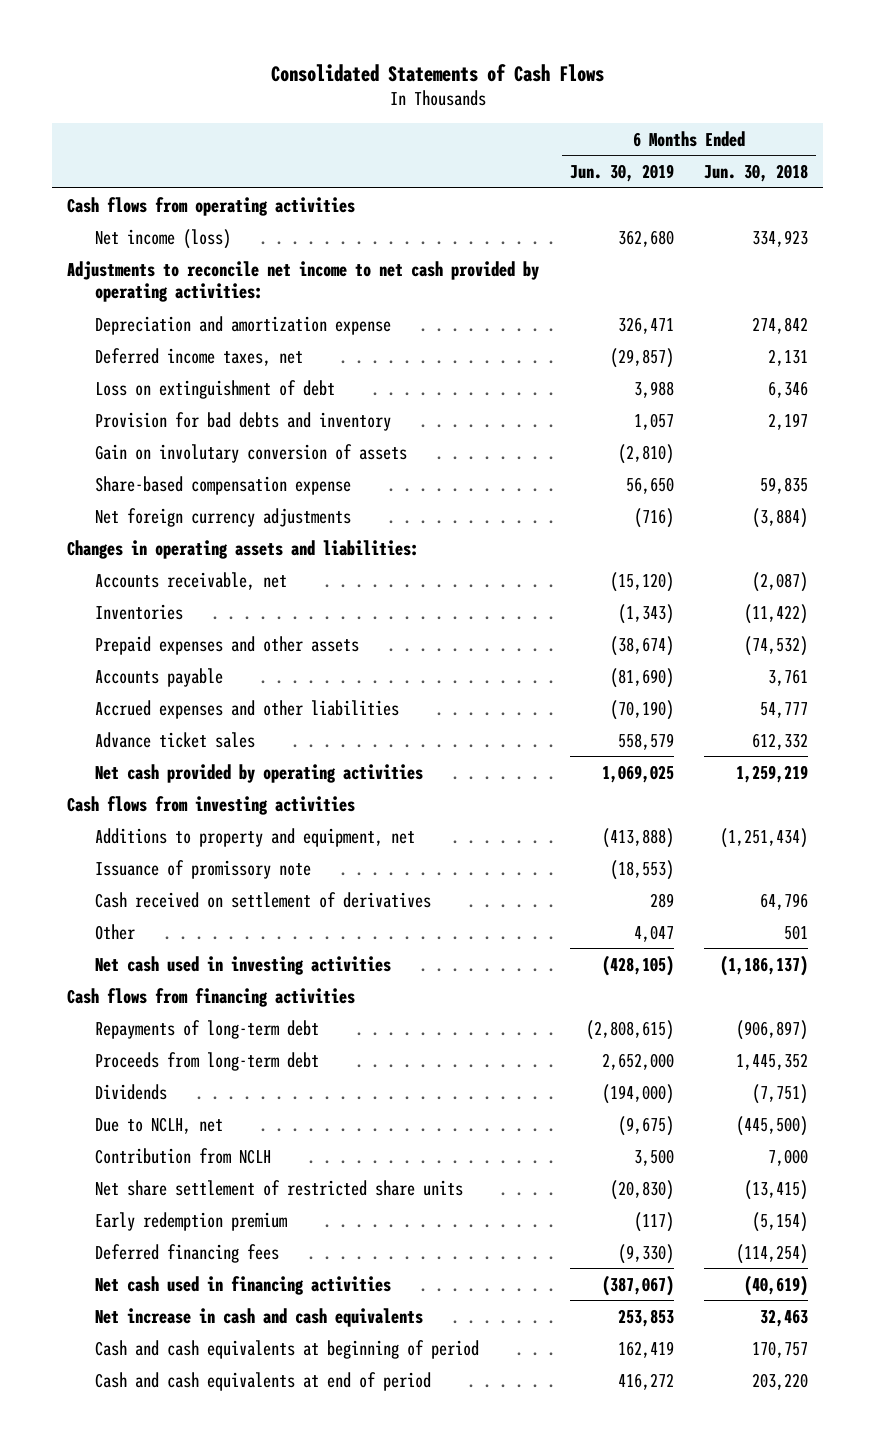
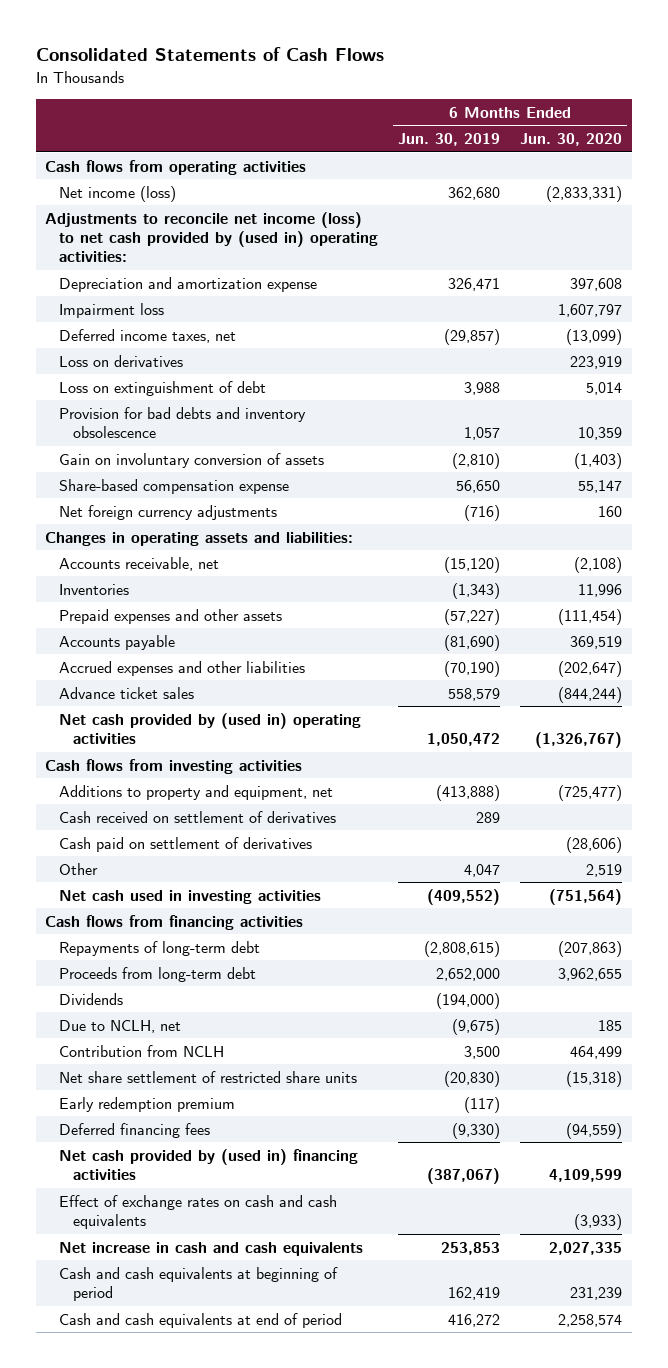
- | 6 Months Ended Jun. 30, 2019 | 6 Months Ended Jun. 30, 2018
+ | 6 Months Ended Jun. 30, 2019 | 6 Months Ended Jun. 30, 2020
- Adjustments to reconcile net income to net cash provided by operating activities:
+ Adjustments to reconcile net income (loss) to net cash provided by (used in) operating activities:
+ Impairment loss | | 1,607,797
+ Loss on derivatives | | 223,919
- Provision for bad debts and inventory | 1,057 | 2,197
- Gain on involutary conversion of assets | (2,810) |
+ Provision for bad debts and inventory obsolescence | 1,057 | 10,359
+ Gain on involuntary conversion of assets | (2,810) | (1,403)
- Prepaid expenses and other assets | (38,674) | (74,532)
+ Prepaid expenses and other assets | (57,227) | (111,454)
- Net cash provided by operating activities | 1,069,025 | 1,259,219
+ Net cash provided by (used in) operating activities | 1,050,472 | (1,326,767)
- Issuance of promissory note | (18,553) |
+ Cash paid on settlement of derivatives | | (28,606)
- Net cash used in investing activities | (428,105) | (1,186,137)
+ Net cash used in investing activities | (409,552) | (751,564)
- Net cash used in financing activities | (387,067) | (40,619)
+ Net cash provided by (used in) financing activities | (387,067) | 4,109,599
+ Effect of exchange rates on cash and cash equivalents | | (3,933)

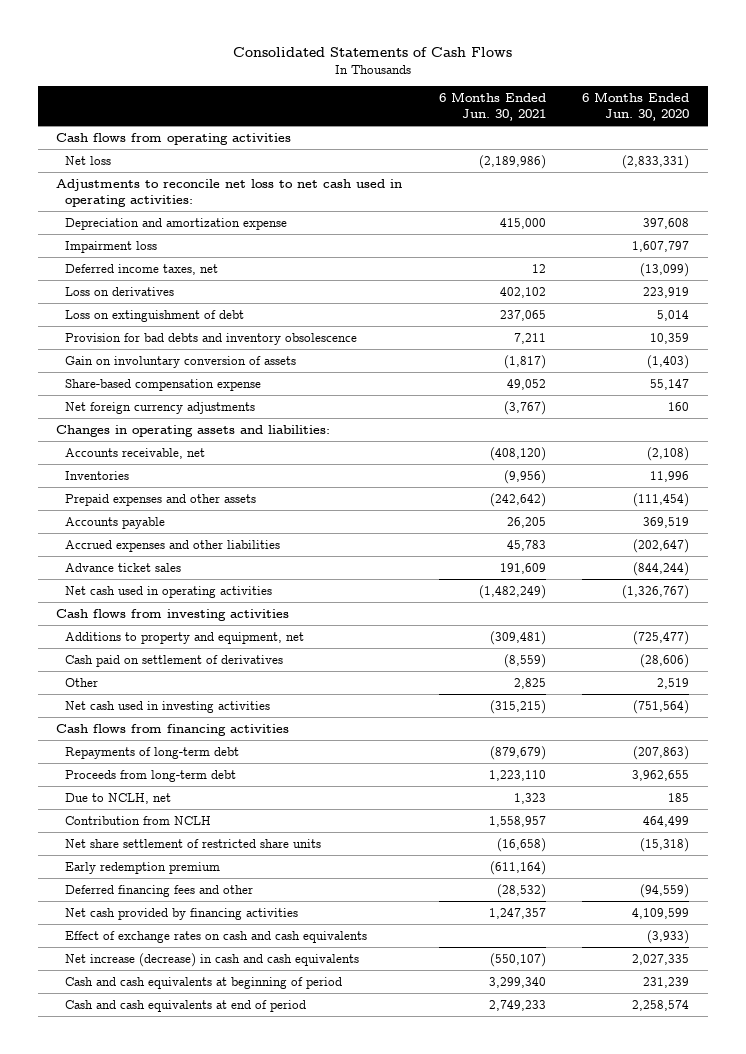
- | 6 Months Ended Jun. 30, 2019 | 6 Months Ended Jun. 30, 2020
+ | 6 Months Ended Jun. 30, 2021 | 6 Months Ended Jun. 30, 2020
- Net income (loss) | 362,680 | (2,833,331)
- Adjustments to reconcile net income (loss) to net cash provided by (used in) operating activities:
+ Net loss | (2,189,986) | (2,833,331)
+ Adjustments to reconcile net loss to net cash used in operating activities:
- Net cash provided by (used in) operating activities | 1,050,472 | (1,326,767)
+ Net cash used in operating activities | (1,482,249) | (1,326,767)
- Cash received on settlement of derivatives | 289 |
- Dividends | (194,000) |
- Deferred financing fees | (9,330) | (94,559)
- Net cash provided by (used in) financing activities | (387,067) | 4,109,599
+ Deferred financing fees and other | (28,532) | (94,559)
+ Net cash provided by financing activities | 1,247,357 | 4,109,599
- Net increase in cash and cash equivalents | 253,853 | 2,027,335
+ Net increase (decrease) in cash and cash equivalents | (550,107) | 2,027,335

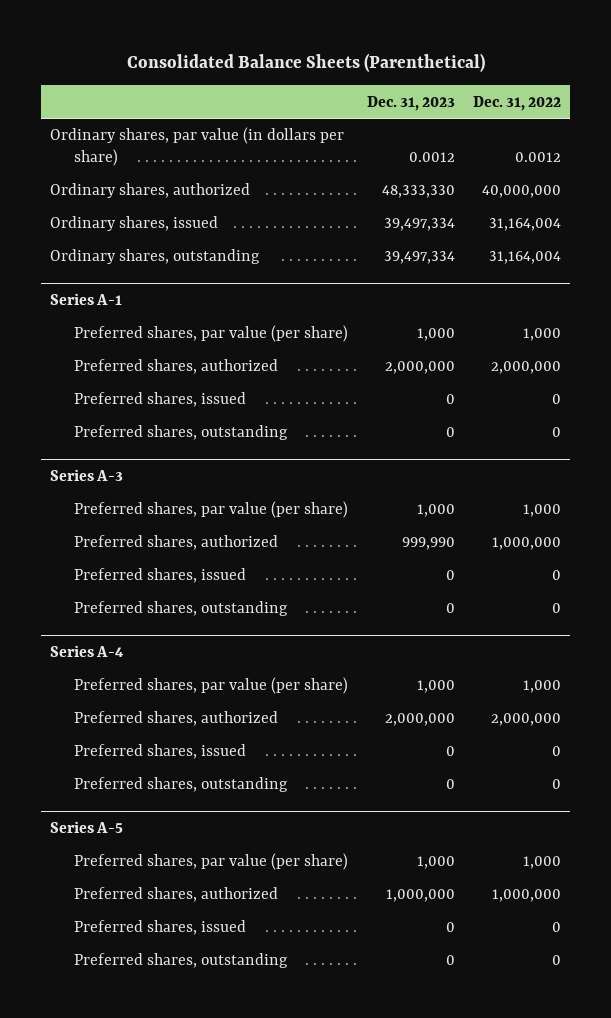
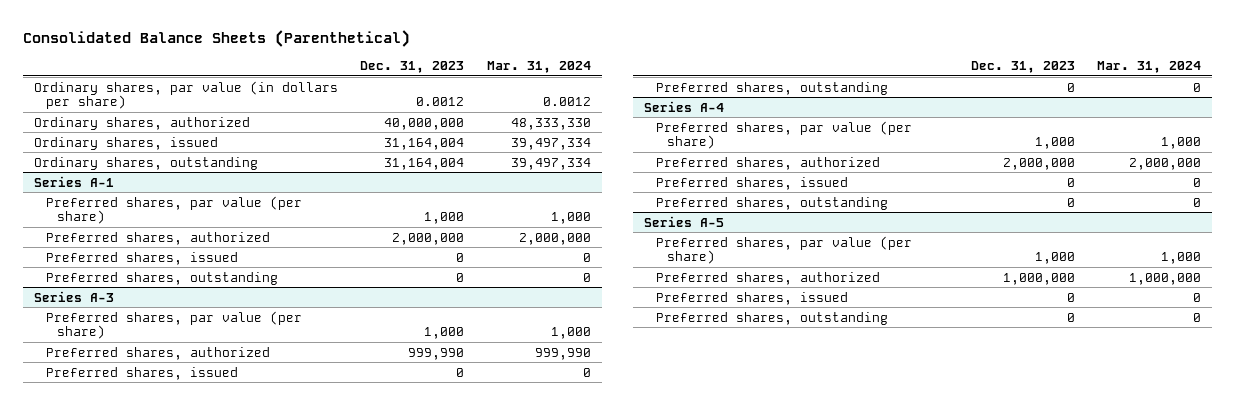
- | Dec. 31, 2023 | Dec. 31, 2022
+ | Dec. 31, 2023 | Mar. 31, 2024
- Ordinary shares, authorized | 48,333,330 | 40,000,000
- Ordinary shares, issued | 39,497,334 | 31,164,004
- Ordinary shares, outstanding | 39,497,334 | 31,164,004
+ Ordinary shares, authorized | 40,000,000 | 48,333,330
+ Ordinary shares, issued | 31,164,004 | 39,497,334
+ Ordinary shares, outstanding | 31,164,004 | 39,497,334

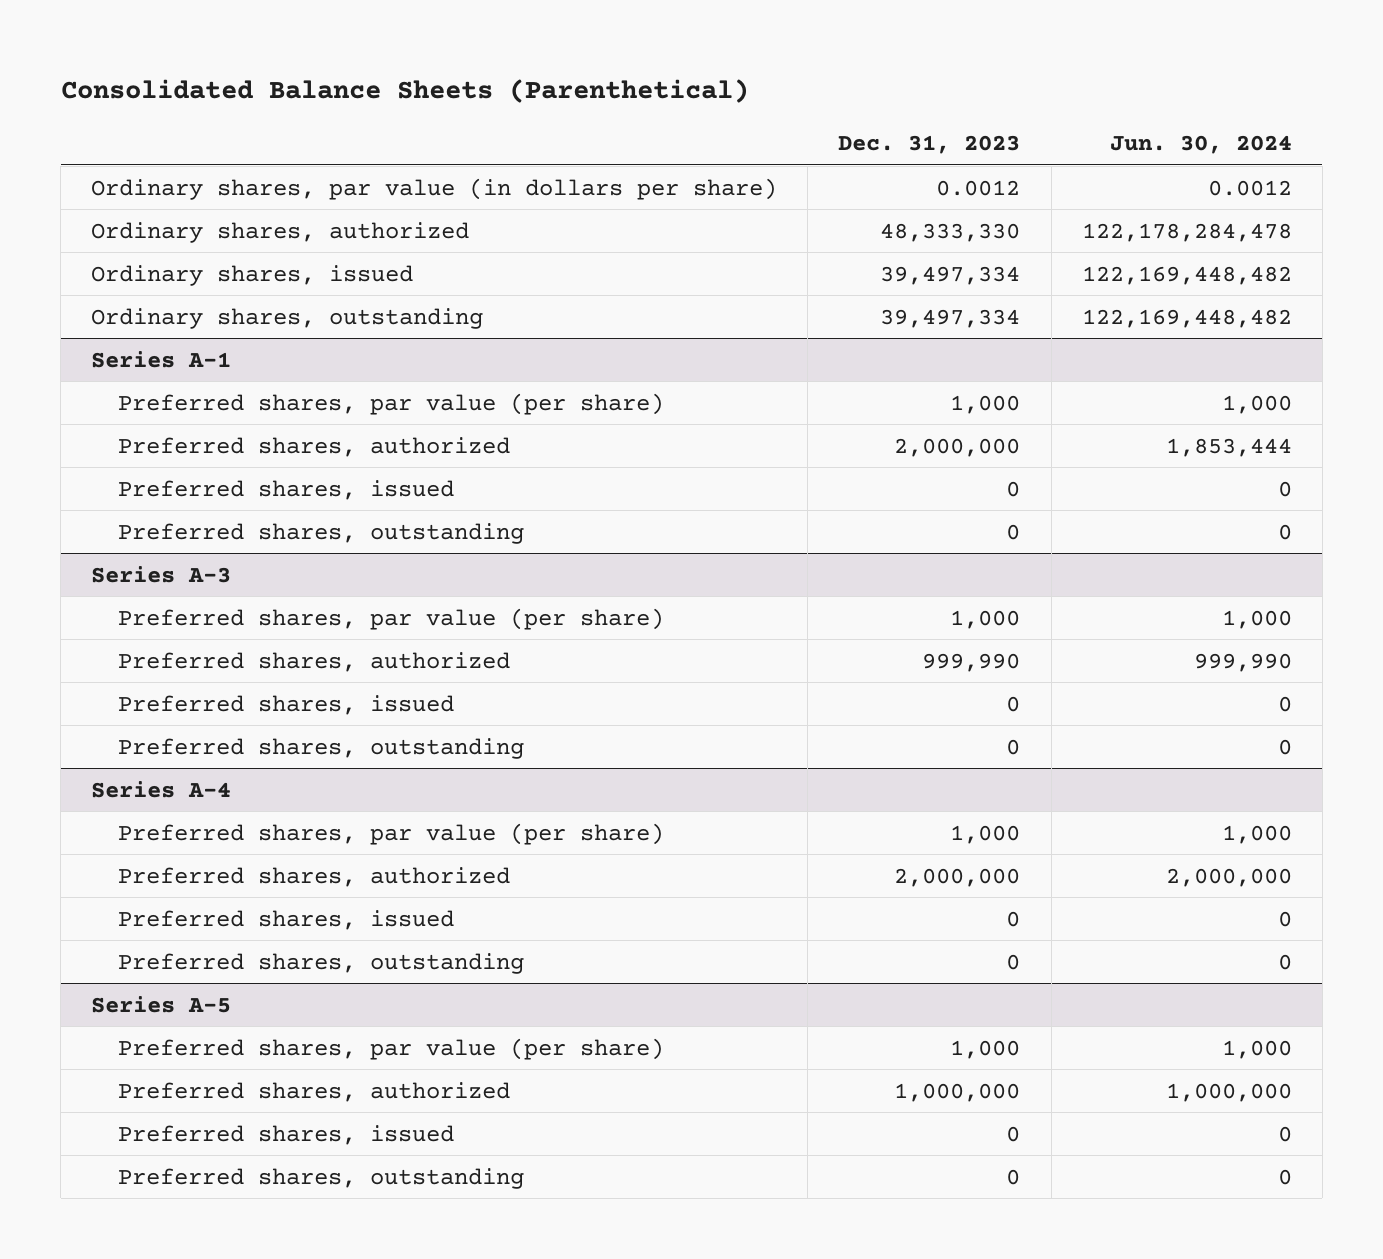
- | Dec. 31, 2023 | Mar. 31, 2024
+ | Dec. 31, 2023 | Jun. 30, 2024
- Ordinary shares, authorized | 40,000,000 | 48,333,330
- Ordinary shares, issued | 31,164,004 | 39,497,334
- Ordinary shares, outstanding | 31,164,004 | 39,497,334
+ Ordinary shares, authorized | 48,333,330 | 122,178,284,478
+ Ordinary shares, issued | 39,497,334 | 122,169,448,482
+ Ordinary shares, outstanding | 39,497,334 | 122,169,448,482

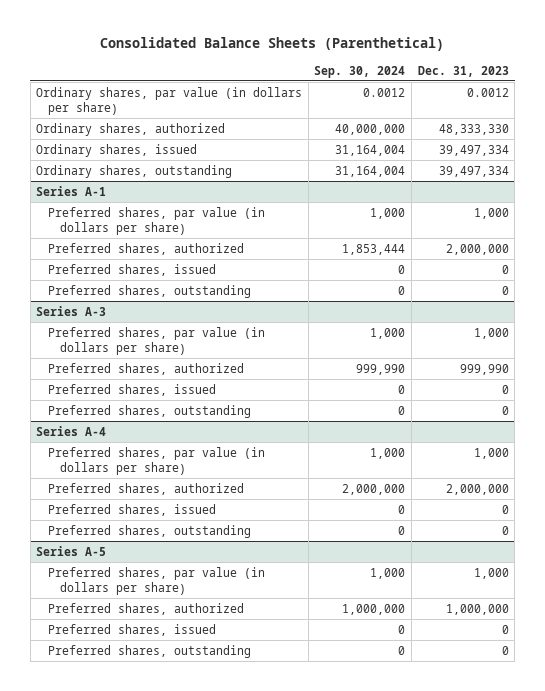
- | Dec. 31, 2023 | Jun. 30, 2024
+ | Sep. 30, 2024 | Dec. 31, 2023
@ Series A-1
- Preferred shares, par value (per share) | 1,000 | 1,000
+ Preferred shares, par value (in dollars per share) | 1,000 | 1,000
@ Series A-3
- Preferred shares, par value (per share) | 1,000 | 1,000
+ Preferred shares, par value (in dollars per share) | 1,000 | 1,000
@ Series A-4
- Preferred shares, par value (per share) | 1,000 | 1,000
+ Preferred shares, par value (in dollars per share) | 1,000 | 1,000
@ Series A-5
- Preferred shares, par value (per share) | 1,000 | 1,000
+ Preferred shares, par value (in dollars per share) | 1,000 | 1,000

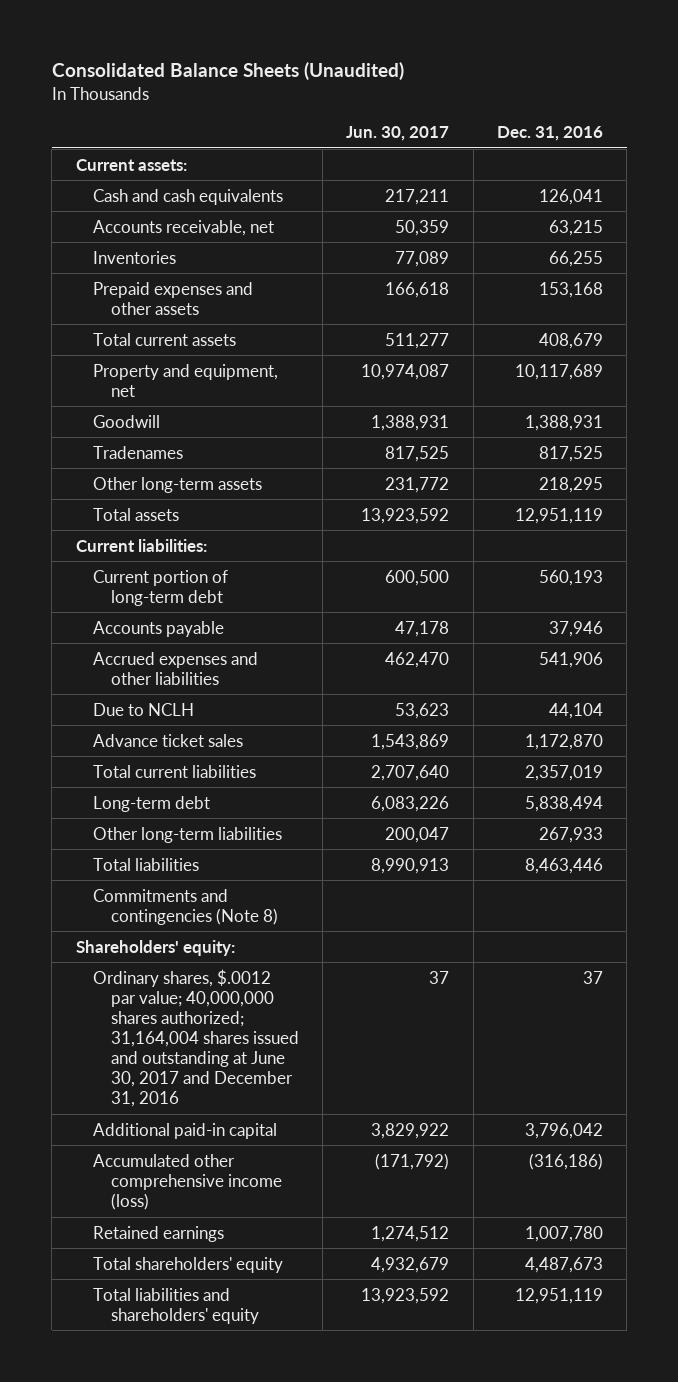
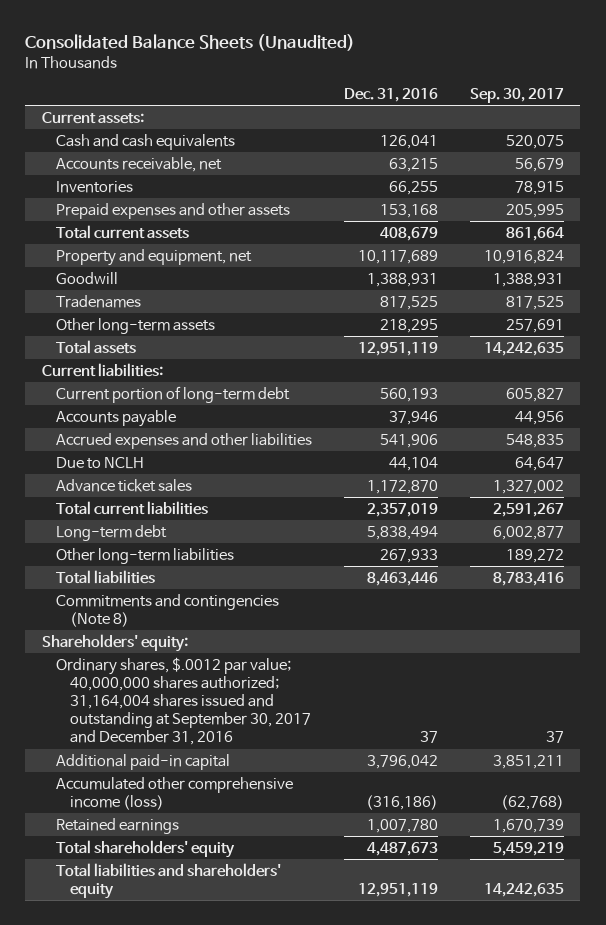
- | Jun. 30, 2017 | Dec. 31, 2016
+ | Dec. 31, 2016 | Sep. 30, 2017
- Ordinary shares, $.0012 par value; 40,000,000 shares authorized; 31,164,004 shares issued and outstanding at June 30, 2017 and December 31, 2016 | 37 | 37
+ Ordinary shares, $.0012 par value; 40,000,000 shares authorized; 31,164,004 shares issued and outstanding at September 30, 2017 and December 31, 2016 | 37 | 37

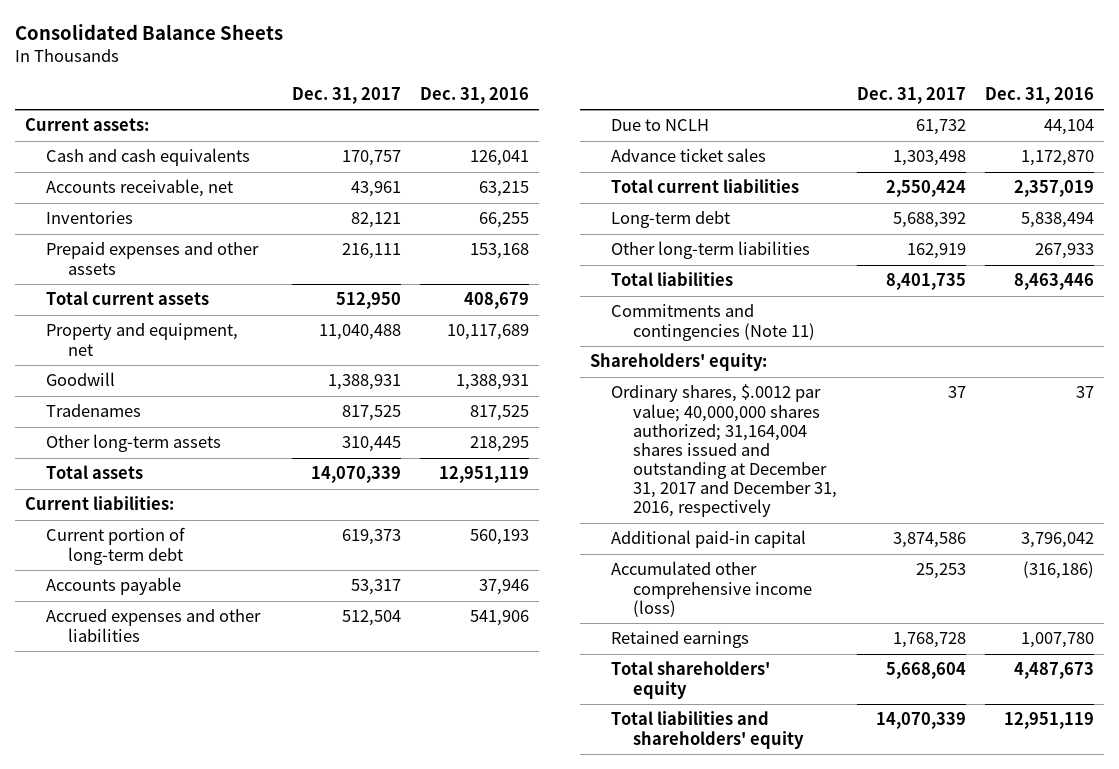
- Consolidated Balance Sheets (Unaudited)
+ Consolidated Balance Sheets
- | Dec. 31, 2016 | Sep. 30, 2017
+ | Dec. 31, 2017 | Dec. 31, 2016
- Commitments and contingencies (Note 8)
+ Commitments and contingencies (Note 11)
- Ordinary shares, $.0012 par value; 40,000,000 shares authorized; 31,164,004 shares issued and outstanding at September 30, 2017 and December 31, 2016 | 37 | 37
+ Ordinary shares, $.0012 par value; 40,000,000 shares authorized; 31,164,004 shares issued and outstanding at December 31, 2017 and December 31, 2016, respectively | 37 | 37

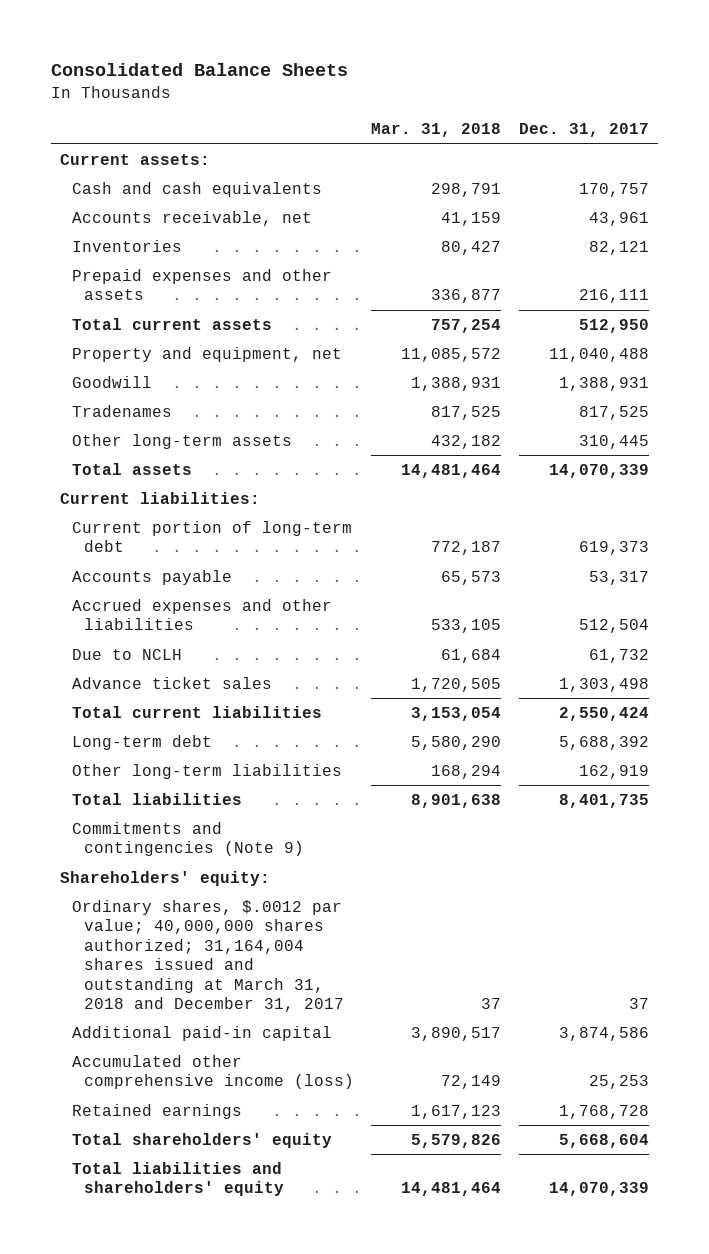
- | Dec. 31, 2017 | Dec. 31, 2016
+ | Mar. 31, 2018 | Dec. 31, 2017
- Commitments and contingencies (Note 11)
+ Commitments and contingencies (Note 9)
- Ordinary shares, $.0012 par value; 40,000,000 shares authorized; 31,164,004 shares issued and outstanding at December 31, 2017 and December 31, 2016, respectively | 37 | 37
+ Ordinary shares, $.0012 par value; 40,000,000 shares authorized; 31,164,004 shares issued and outstanding at March 31, 2018 and December 31, 2017 | 37 | 37

